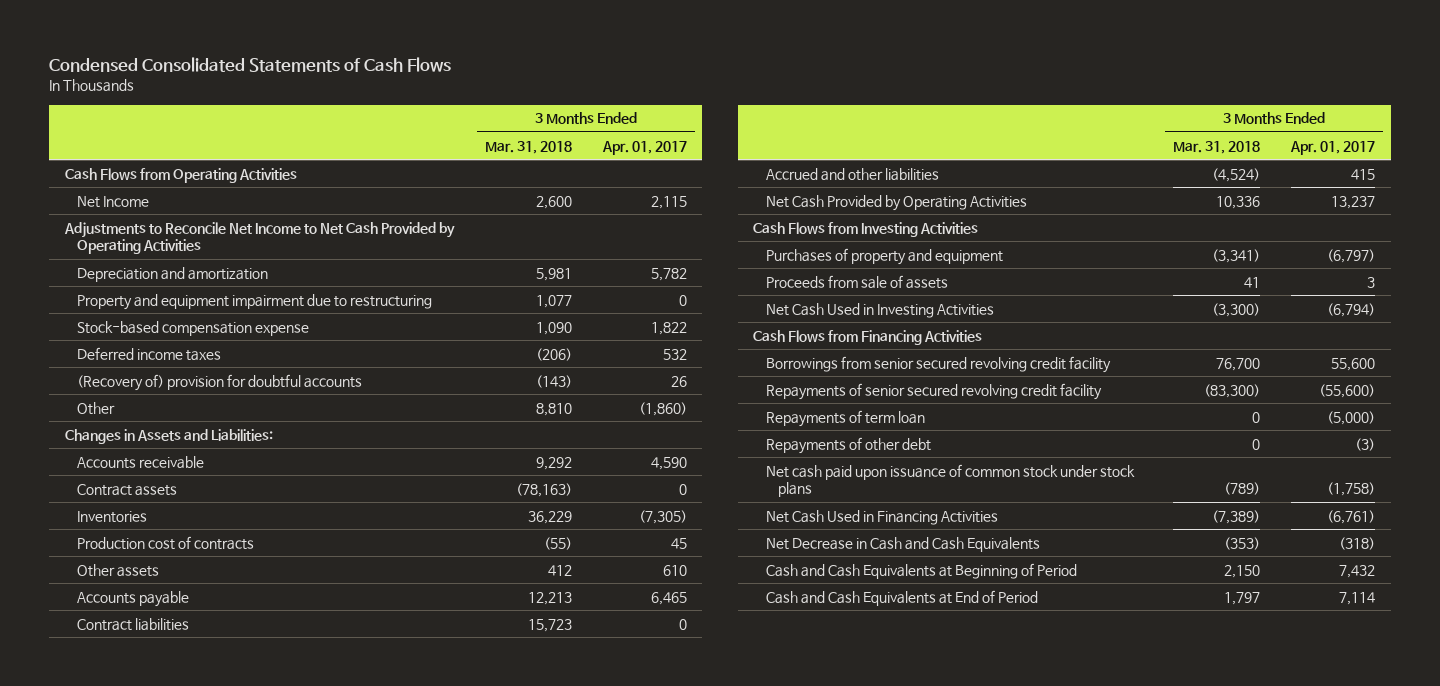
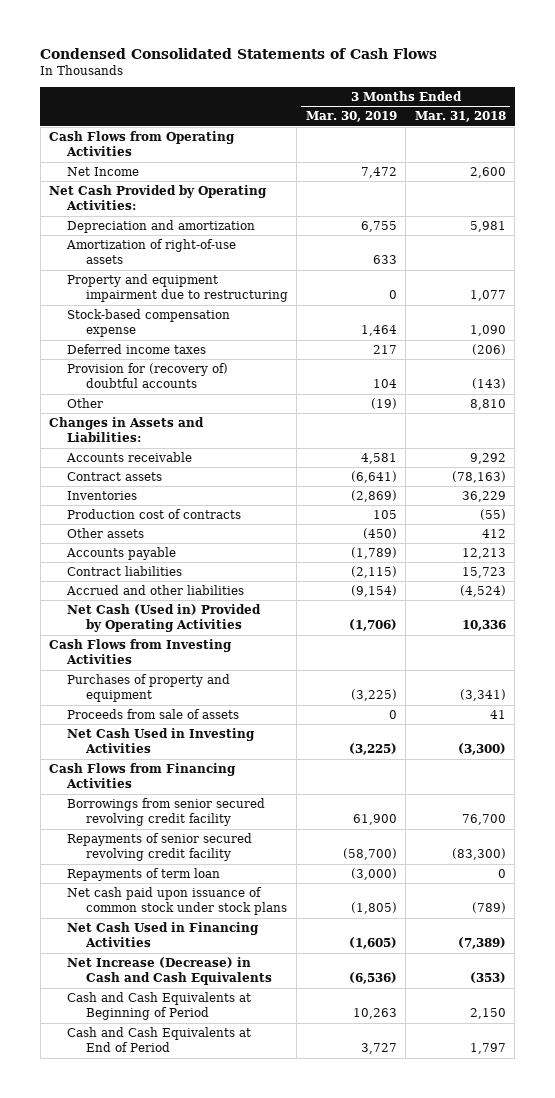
- | 3 Months Ended Mar. 31, 2018 | 3 Months Ended Apr. 01, 2017
+ | 3 Months Ended Mar. 30, 2019 | 3 Months Ended Mar. 31, 2018
- Adjustments to Reconcile Net Income to Net Cash Provided by Operating Activities
+ Net Cash Provided by Operating Activities:
+ Amortization of right-of-use assets | 633 |
- (Recovery of) provision for doubtful accounts | (143) | 26
+ Provision for (recovery of) doubtful accounts | 104 | (143)
- Net Cash Provided by Operating Activities | 10,336 | 13,237
+ Net Cash (Used in) Provided by Operating Activities | (1,706) | 10,336
- Repayments of other debt | 0 | (3)
- Net Decrease in Cash and Cash Equivalents | (353) | (318)
+ Net Increase (Decrease) in Cash and Cash Equivalents | (6,536) | (353)

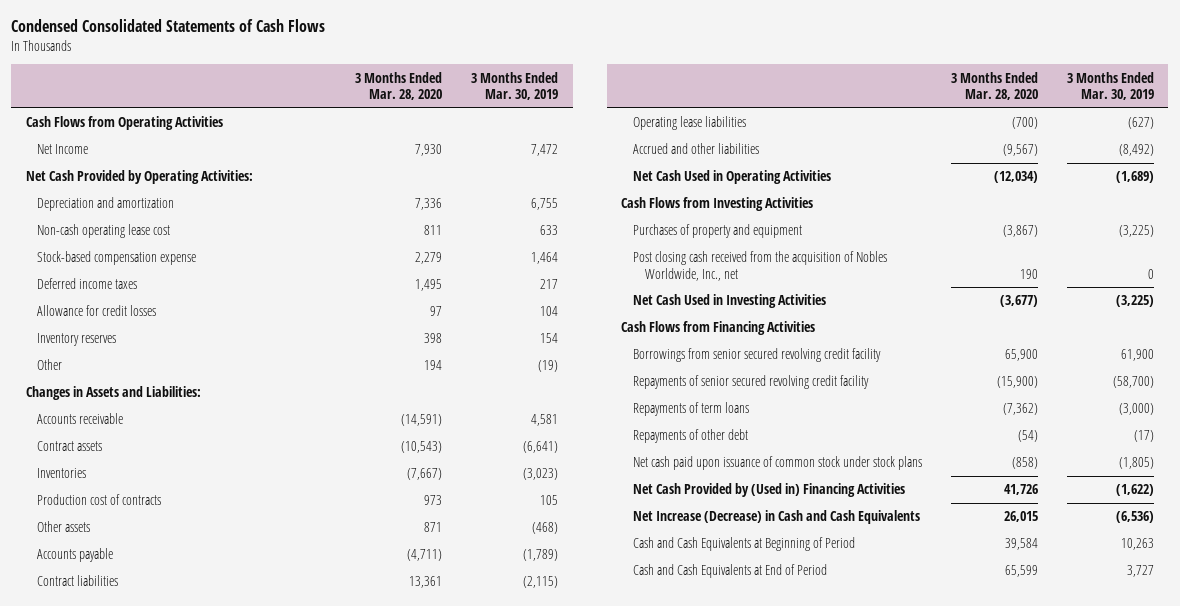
- | 3 Months Ended Mar. 30, 2019 | 3 Months Ended Mar. 31, 2018
+ | 3 Months Ended Mar. 28, 2020 | 3 Months Ended Mar. 30, 2019
- Amortization of right-of-use assets | 633 |
- Property and equipment impairment due to restructuring | 0 | 1,077
+ Non-cash operating lease cost | 811 | 633
- Provision for (recovery of) doubtful accounts | 104 | (143)
+ Allowance for credit losses | 97 | 104
+ Inventory reserves | 398 | 154
- Inventories | (2,869) | 36,229
+ Inventories | (7,667) | (3,023)
- Other assets | (450) | 412
+ Other assets | 871 | (468)
- Accrued and other liabilities | (9,154) | (4,524)
- Net Cash (Used in) Provided by Operating Activities | (1,706) | 10,336
+ Operating lease liabilities | (700) | (627)
+ Accrued and other liabilities | (9,567) | (8,492)
+ Net Cash Used in Operating Activities | (12,034) | (1,689)
- Proceeds from sale of assets | 0 | 41
+ Post closing cash received from the acquisition of Nobles Worldwide, Inc., net | 190 | 0
- Repayments of term loan | (3,000) | 0
+ Repayments of term loans | (7,362) | (3,000)
+ Repayments of other debt | (54) | (17)
- Net Cash Used in Financing Activities | (1,605) | (7,389)
+ Net Cash Provided by (Used in) Financing Activities | 41,726 | (1,622)

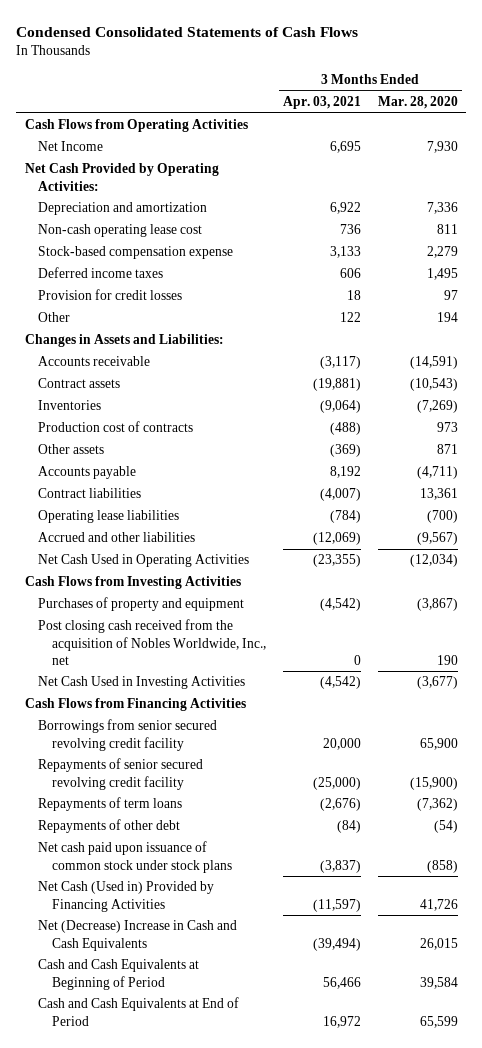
- | 3 Months Ended Mar. 28, 2020 | 3 Months Ended Mar. 30, 2019
+ | 3 Months Ended Apr. 03, 2021 | 3 Months Ended Mar. 28, 2020
- Allowance for credit losses | 97 | 104
- Inventory reserves | 398 | 154
+ Provision for credit losses | 18 | 97
- Inventories | (7,667) | (3,023)
+ Inventories | (9,064) | (7,269)
- Net Cash Provided by (Used in) Financing Activities | 41,726 | (1,622)
- Net Increase (Decrease) in Cash and Cash Equivalents | 26,015 | (6,536)
+ Net Cash (Used in) Provided by Financing Activities | (11,597) | 41,726
+ Net (Decrease) Increase in Cash and Cash Equivalents | (39,494) | 26,015

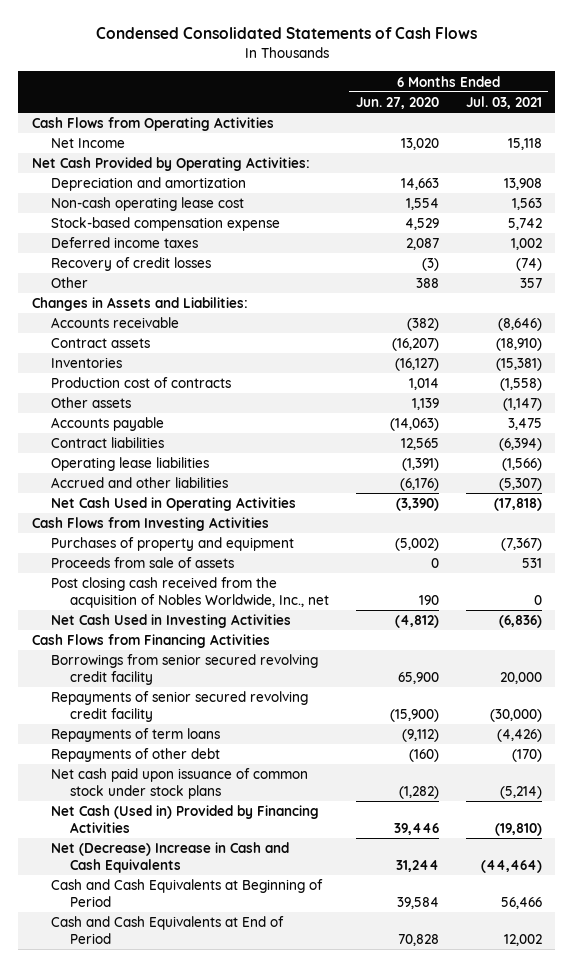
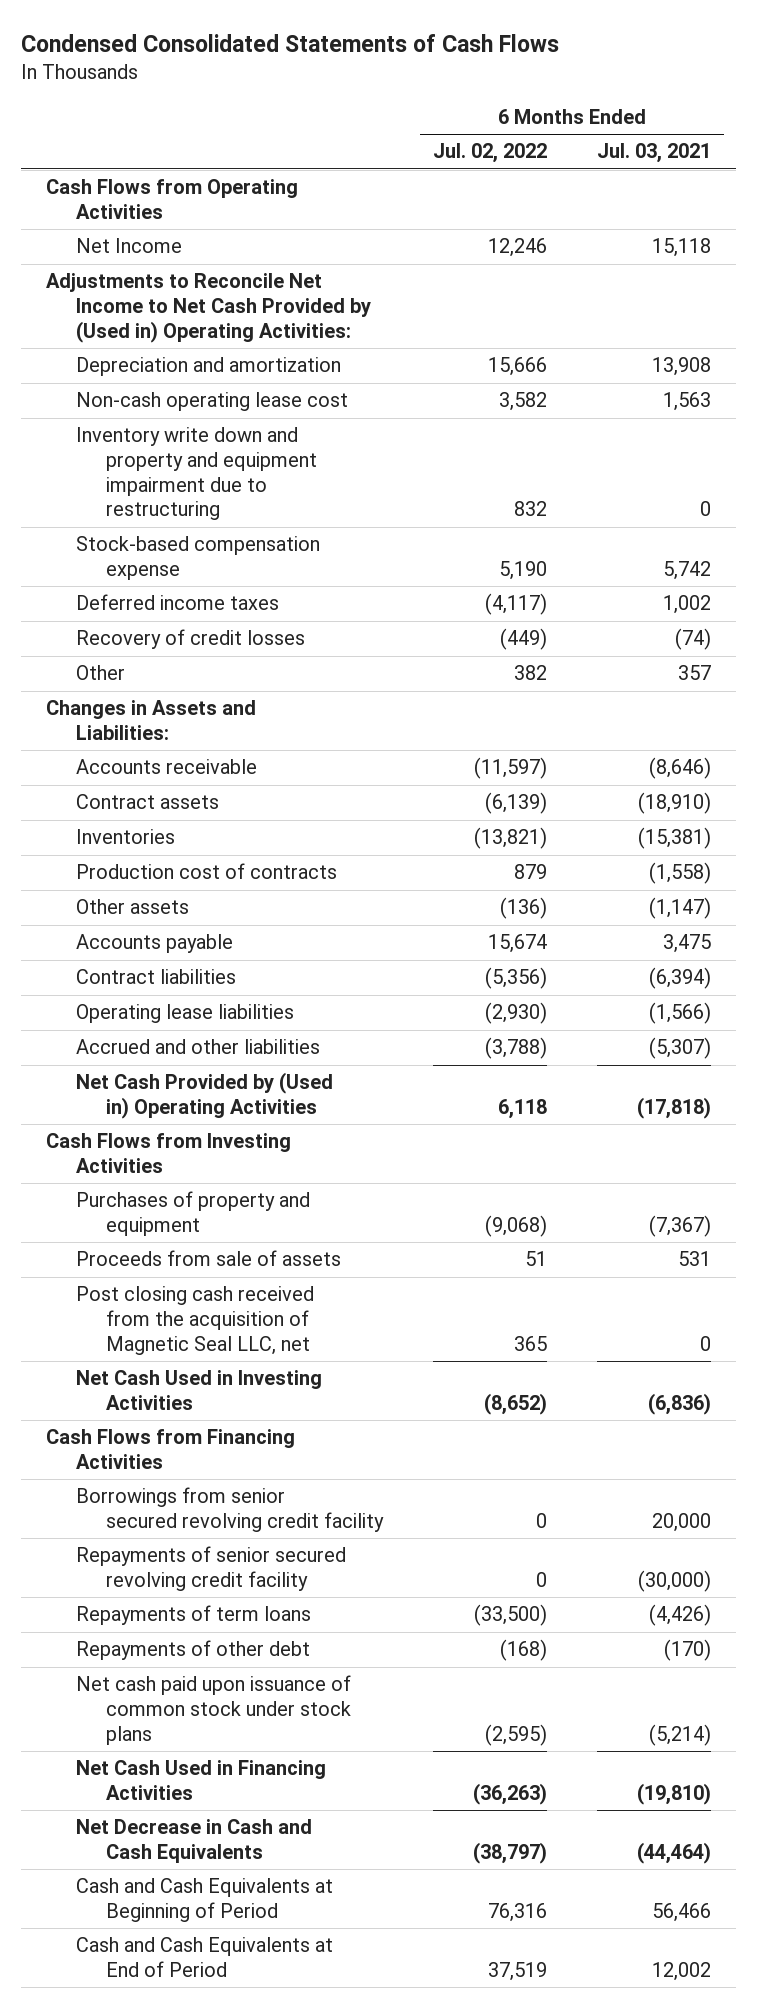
- | 6 Months Ended Jun. 27, 2020 | 6 Months Ended Jul. 03, 2021
+ | 6 Months Ended Jul. 02, 2022 | 6 Months Ended Jul. 03, 2021
- Net Cash Provided by Operating Activities:
+ Adjustments to Reconcile Net Income to Net Cash Provided by (Used in) Operating Activities:
+ Inventory write down and property and equipment impairment due to restructuring | 832 | 0
- Net Cash Used in Operating Activities | (3,390) | (17,818)
+ Net Cash Provided by (Used in) Operating Activities | 6,118 | (17,818)
- Post closing cash received from the acquisition of Nobles Worldwide, Inc., net | 190 | 0
+ Post closing cash received from the acquisition of Magnetic Seal LLC, net | 365 | 0
- Net Cash (Used in) Provided by Financing Activities | 39,446 | (19,810)
- Net (Decrease) Increase in Cash and Cash Equivalents | 31,244 | (44,464)
+ Net Cash Used in Financing Activities | (36,263) | (19,810)
+ Net Decrease in Cash and Cash Equivalents | (38,797) | (44,464)

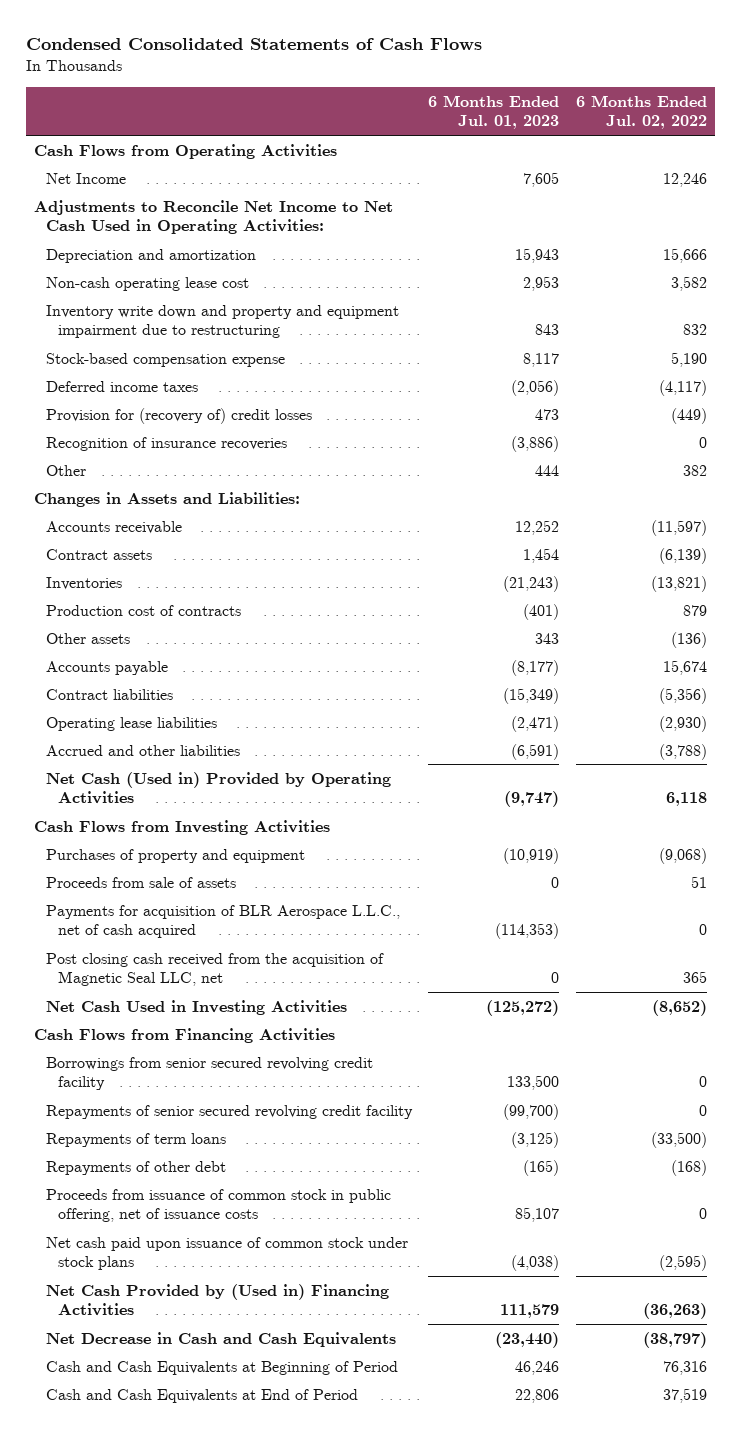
- | 6 Months Ended Jul. 02, 2022 | 6 Months Ended Jul. 03, 2021
+ | 6 Months Ended Jul. 01, 2023 | 6 Months Ended Jul. 02, 2022
- Adjustments to Reconcile Net Income to Net Cash Provided by (Used in) Operating Activities:
+ Adjustments to Reconcile Net Income to Net Cash Used in Operating Activities:
- Recovery of credit losses | (449) | (74)
+ Provision for (recovery of) credit losses | 473 | (449)
+ Recognition of insurance recoveries | (3,886) | 0
- Net Cash Provided by (Used in) Operating Activities | 6,118 | (17,818)
+ Net Cash (Used in) Provided by Operating Activities | (9,747) | 6,118
+ Payments for acquisition of BLR Aerospace L.L.C., net of cash acquired | (114,353) | 0
+ Proceeds from issuance of common stock in public offering, net of issuance costs | 85,107 | 0
- Net Cash Used in Financing Activities | (36,263) | (19,810)
+ Net Cash Provided by (Used in) Financing Activities | 111,579 | (36,263)

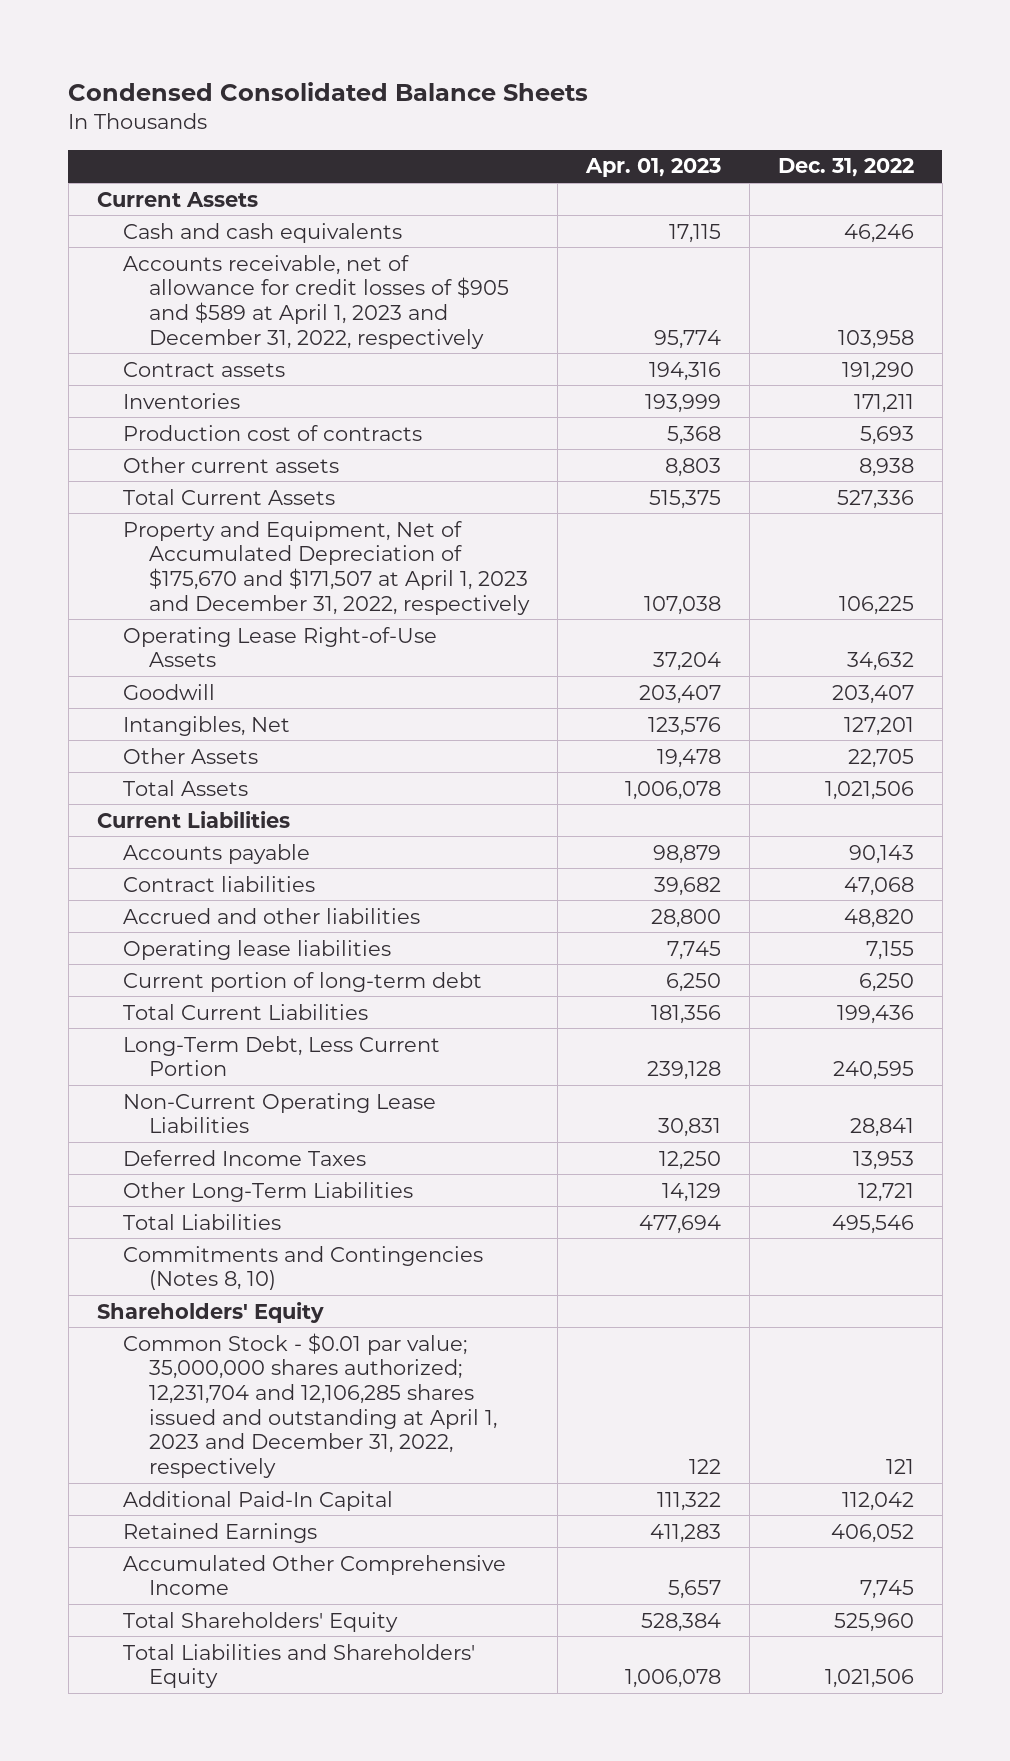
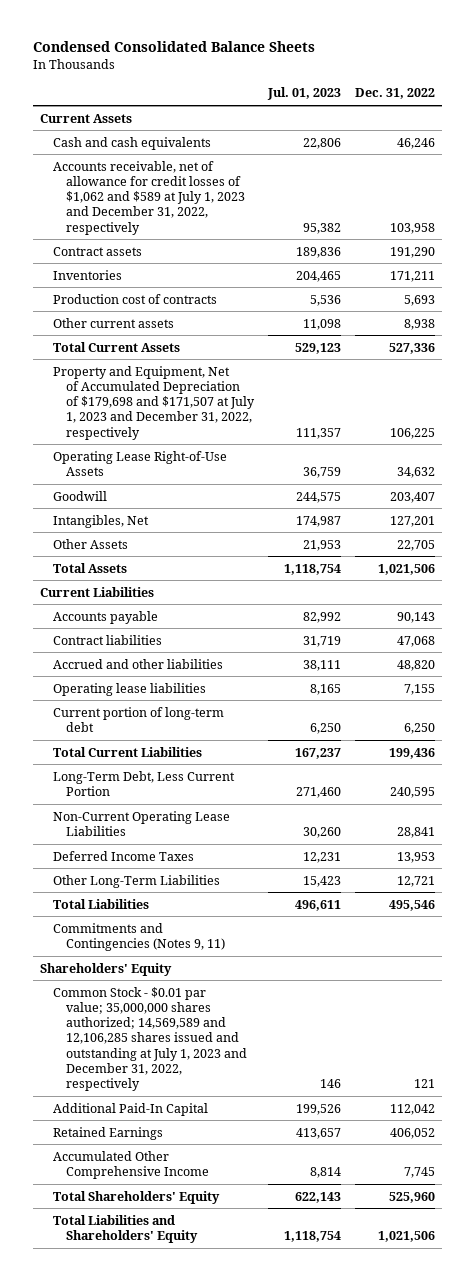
- | Apr. 01, 2023 | Dec. 31, 2022
+ | Jul. 01, 2023 | Dec. 31, 2022
- Accounts receivable, net of allowance for credit losses of $905 and $589 at April 1, 2023 and December 31, 2022, respectively | 95,774 | 103,958
+ Accounts receivable, net of allowance for credit losses of $1,062 and $589 at July 1, 2023 and December 31, 2022, respectively | 95,382 | 103,958
- Property and Equipment, Net of Accumulated Depreciation of $175,670 and $171,507 at April 1, 2023 and December 31, 2022, respectively | 107,038 | 106,225
+ Property and Equipment, Net of Accumulated Depreciation of $179,698 and $171,507 at July 1, 2023 and December 31, 2022, respectively | 111,357 | 106,225
- Commitments and Contingencies (Notes 8, 10)
+ Commitments and Contingencies (Notes 9, 11)
- Common Stock - $0.01 par value; 35,000,000 shares authorized; 12,231,704 and 12,106,285 shares issued and outstanding at April 1, 2023 and December 31, 2022, respectively | 122 | 121
+ Common Stock - $0.01 par value; 35,000,000 shares authorized; 14,569,589 and 12,106,285 shares issued and outstanding at July 1, 2023 and December 31, 2022, respectively | 146 | 121

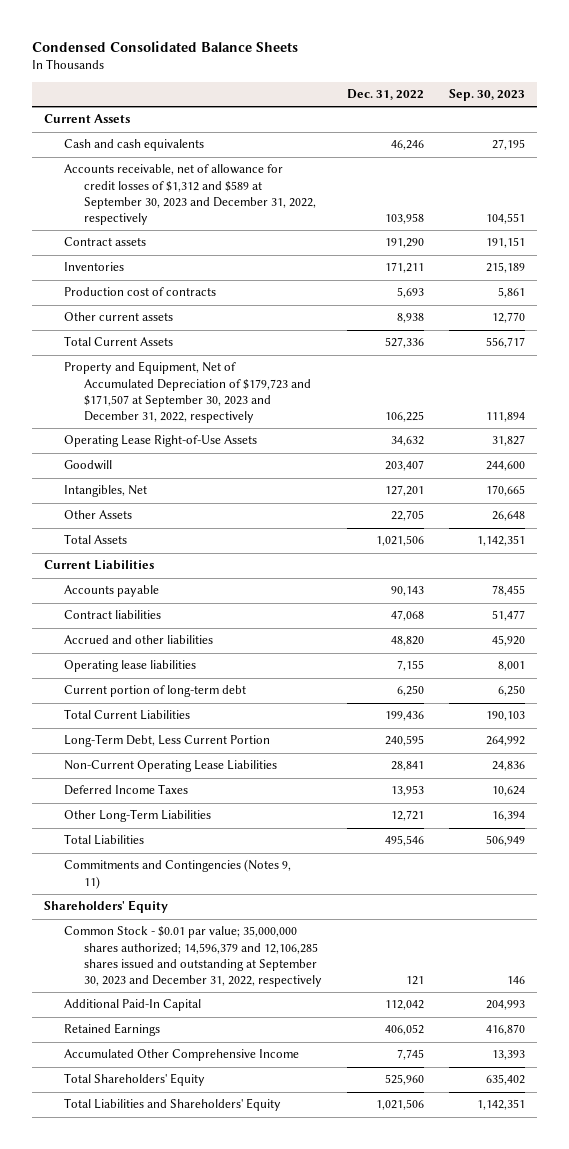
- | Jul. 01, 2023 | Dec. 31, 2022
+ | Dec. 31, 2022 | Sep. 30, 2023
- Accounts receivable, net of allowance for credit losses of $1,062 and $589 at July 1, 2023 and December 31, 2022, respectively | 95,382 | 103,958
+ Accounts receivable, net of allowance for credit losses of $1,312 and $589 at September 30, 2023 and December 31, 2022, respectively | 103,958 | 104,551
- Property and Equipment, Net of Accumulated Depreciation of $179,698 and $171,507 at July 1, 2023 and December 31, 2022, respectively | 111,357 | 106,225
+ Property and Equipment, Net of Accumulated Depreciation of $179,723 and $171,507 at September 30, 2023 and December 31, 2022, respectively | 106,225 | 111,894
- Common Stock - $0.01 par value; 35,000,000 shares authorized; 14,569,589 and 12,106,285 shares issued and outstanding at July 1, 2023 and December 31, 2022, respectively | 146 | 121
+ Common Stock - $0.01 par value; 35,000,000 shares authorized; 14,596,379 and 12,106,285 shares issued and outstanding at September 30, 2023 and December 31, 2022, respectively | 121 | 146

